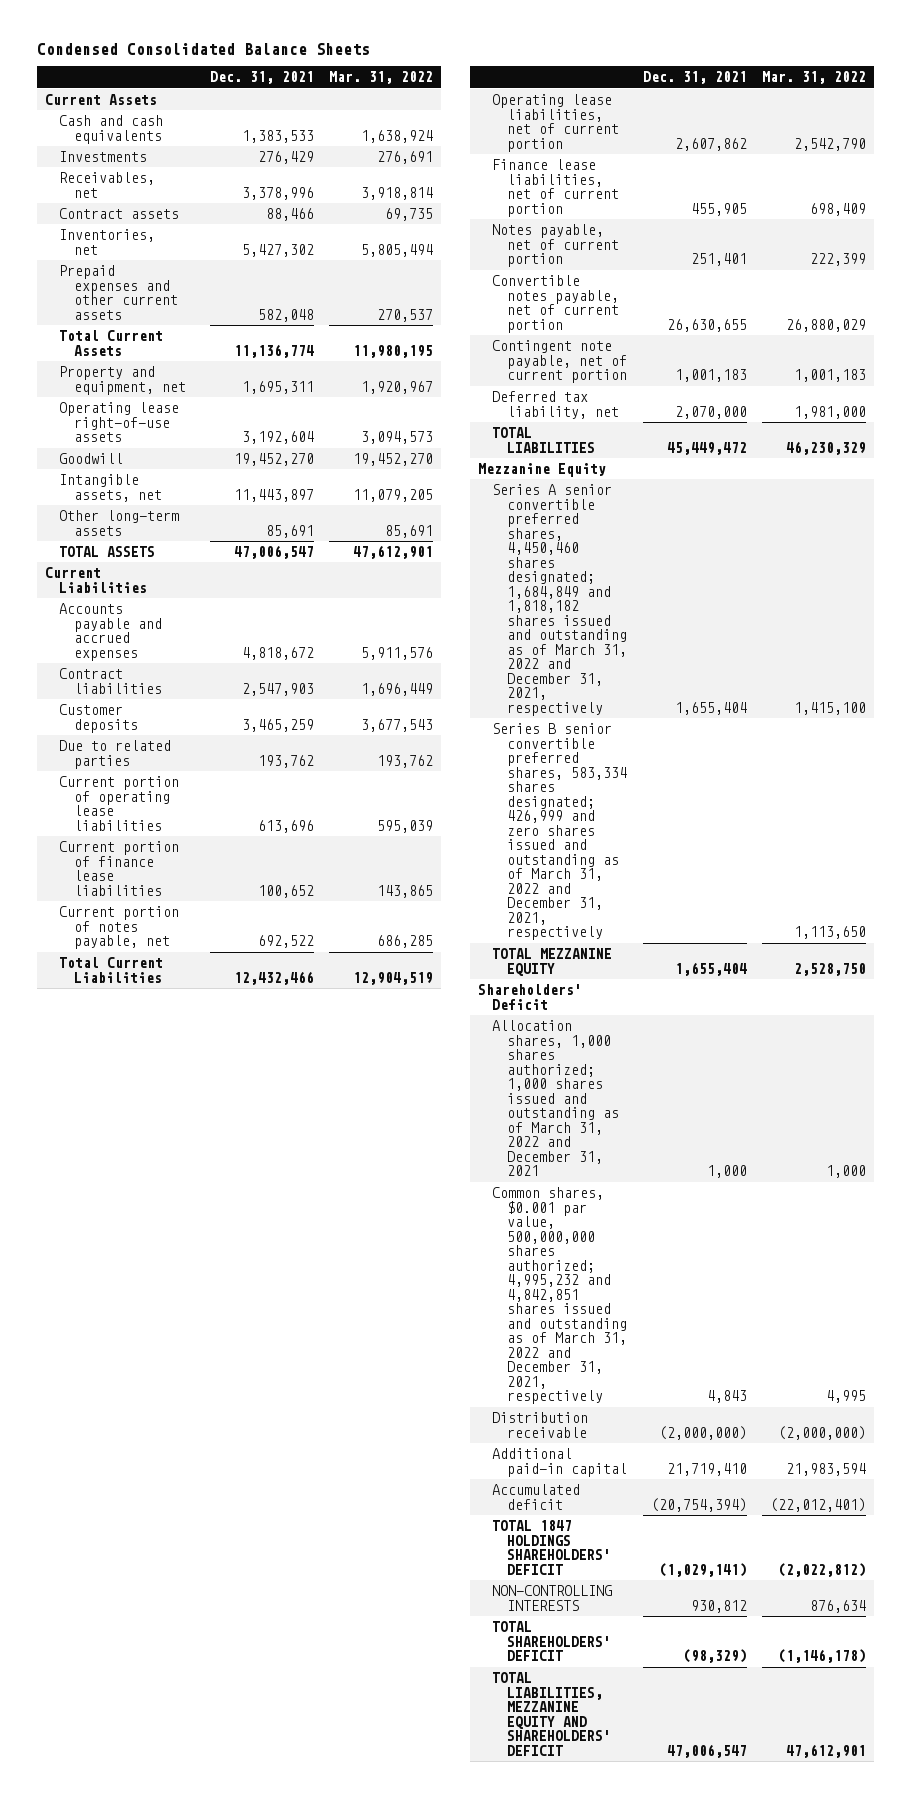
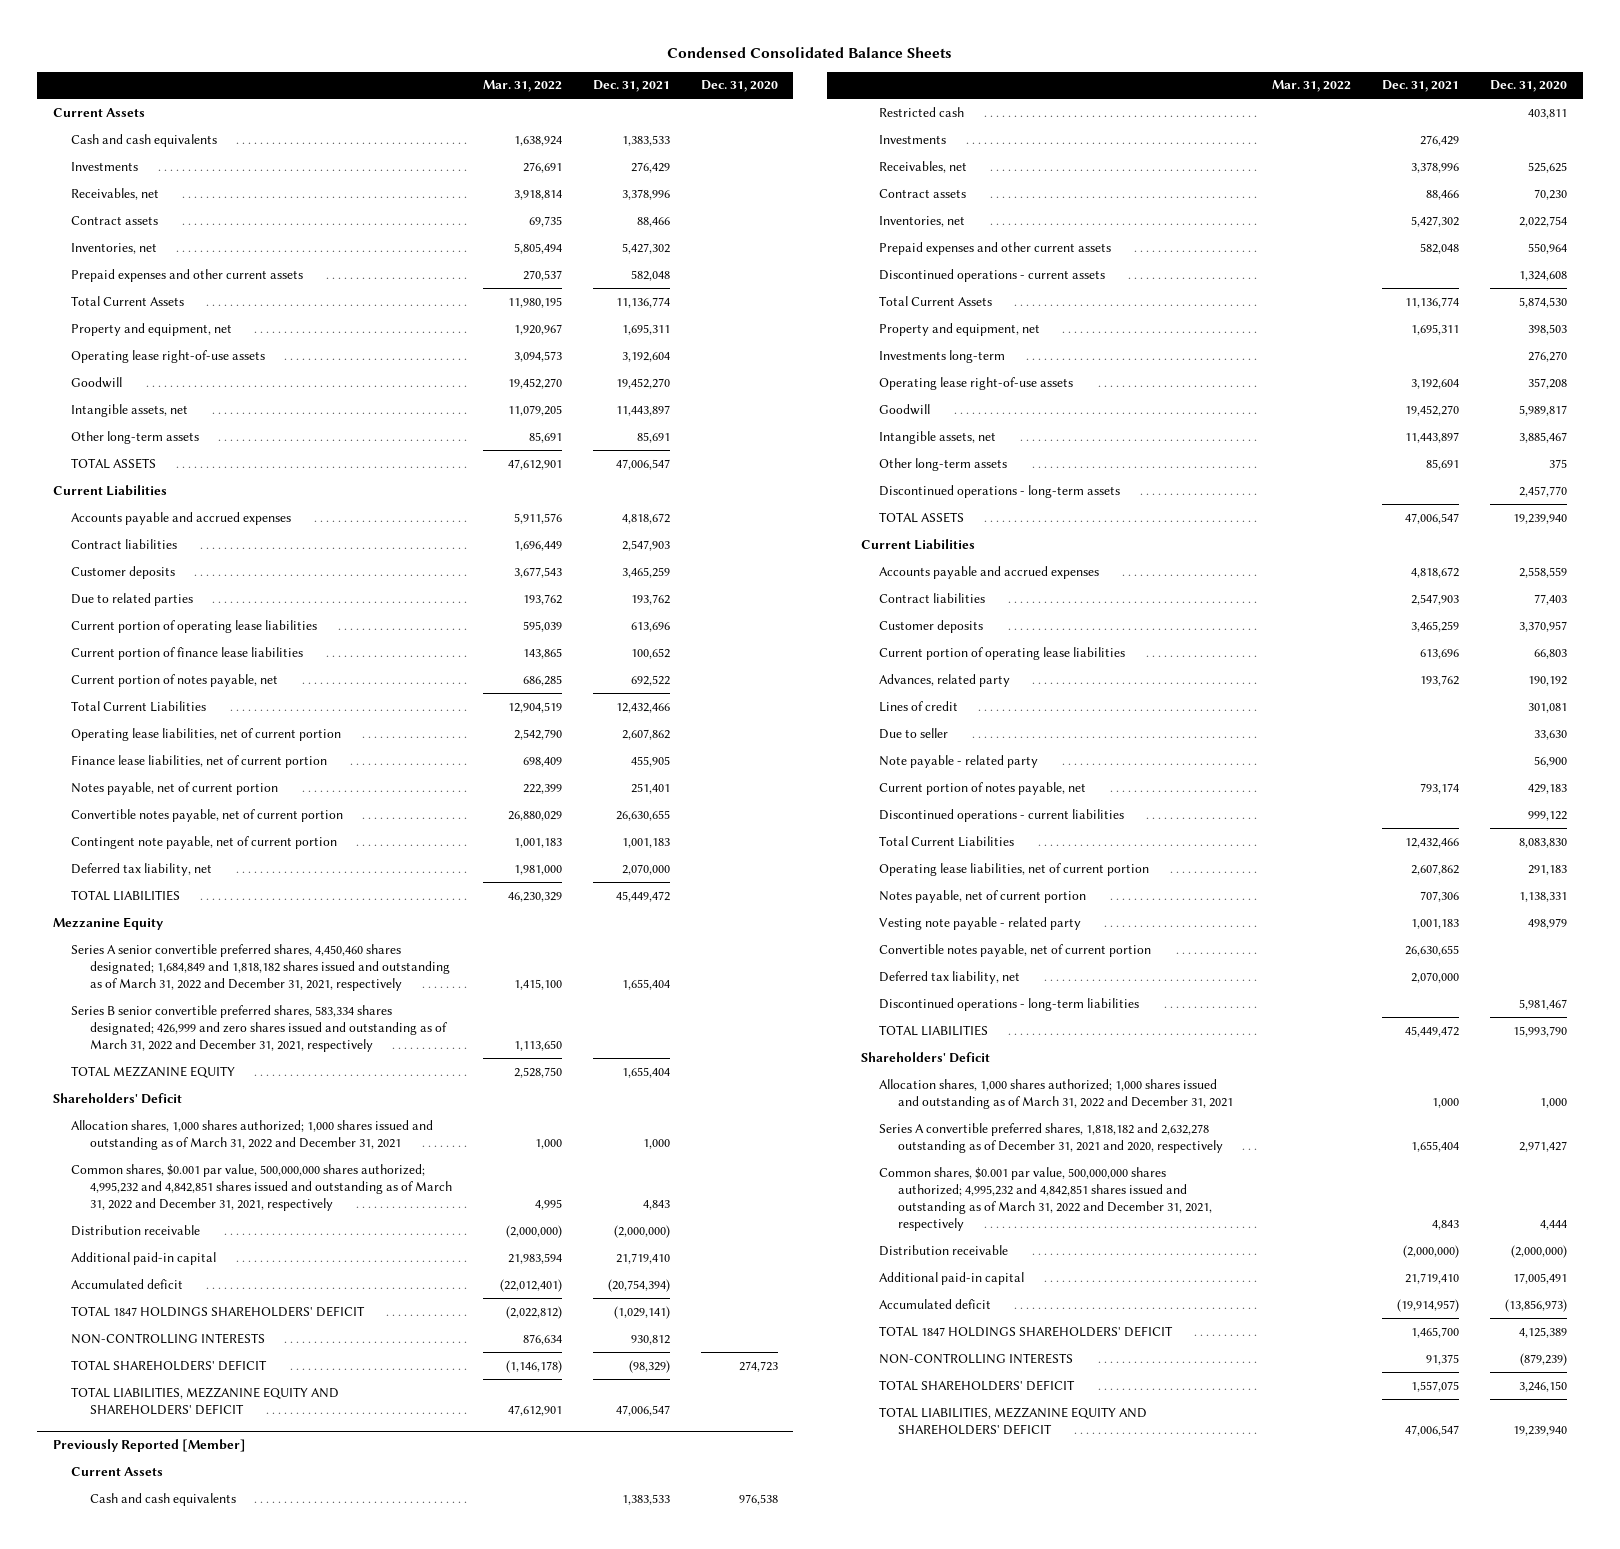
- | Dec. 31, 2021 | Mar. 31, 2022
+ | Mar. 31, 2022 | Dec. 31, 2021 | Dec. 31, 2020
+ Previously Reported [Member]
+ Current Assets
+ Cash and cash equivalents | | 1,383,533 | 976,538
+ Restricted cash | | | 403,811
+ Investments | | 276,429 |
+ Receivables, net | | 3,378,996 | 525,625
+ Contract assets | | 88,466 | 70,230
+ Inventories, net | | 5,427,302 | 2,022,754
+ Prepaid expenses and other current assets | | 582,048 | 550,964
+ Discontinued operations - current assets | | | 1,324,608
+ Total Current Assets | | 11,136,774 | 5,874,530
+ Property and equipment, net | | 1,695,311 | 398,503
+ Investments long-term | | | 276,270
+ Operating lease right-of-use assets | | 3,192,604 | 357,208
+ Goodwill | | 19,452,270 | 5,989,817
+ Intangible assets, net | | 11,443,897 | 3,885,467
+ Other long-term assets | | 85,691 | 375
+ Discontinued operations - long-term assets | | | 2,457,770
+ TOTAL ASSETS | | 47,006,547 | 19,239,940
+ Current Liabilities
+ Accounts payable and accrued expenses | | 4,818,672 | 2,558,559
+ Contract liabilities | | 2,547,903 | 77,403
+ Customer deposits | | 3,465,259 | 3,370,957
+ Current portion of operating lease liabilities | | 613,696 | 66,803
+ Advances, related party | | 193,762 | 190,192
+ Lines of credit | | | 301,081
+ Due to seller | | | 33,630
+ Note payable - related party | | | 56,900
+ Current portion of notes payable, net | | 793,174 | 429,183
+ Discontinued operations - current liabilities | | | 999,122
+ Total Current Liabilities | | 12,432,466 | 8,083,830
+ Operating lease liabilities, net of current portion | | 2,607,862 | 291,183
+ Notes payable, net of current portion | | 707,306 | 1,138,331
+ Vesting note payable - related party | | 1,001,183 | 498,979
+ Convertible notes payable, net of current portion | | 26,630,655 |
+ Deferred tax liability, net | | 2,070,000 |
+ Discontinued operations - long-term liabilities | | | 5,981,467
+ TOTAL LIABILITIES | | 45,449,472 | 15,993,790
+ Shareholders' Deficit
+ Allocation shares, 1,000 shares authorized; 1,000 shares issued and outstanding as of March 31, 2022 and December 31, 2021 | | 1,000 | 1,000
+ Series A convertible preferred shares, 1,818,182 and 2,632,278 outstanding as of December 31, 2021 and 2020, respectively | | 1,655,404 | 2,971,427
+ Common shares, $0.001 par value, 500,000,000 shares authorized; 4,995,232 and 4,842,851 shares issued and outstanding as of March 31, 2022 and December 31, 2021, respectively | | 4,843 | 4,444
+ Distribution receivable | | (2,000,000) | (2,000,000)
+ Additional paid-in capital | | 21,719,410 | 17,005,491
+ Accumulated deficit | | (19,914,957) | (13,856,973)
+ TOTAL 1847 HOLDINGS SHAREHOLDERS' DEFICIT | | 1,465,700 | 4,125,389
+ NON-CONTROLLING INTERESTS | | 91,375 | (879,239)
+ TOTAL SHAREHOLDERS' DEFICIT | | 1,557,075 | 3,246,150
+ TOTAL LIABILITIES, MEZZANINE EQUITY AND SHAREHOLDERS' DEFICIT | | 47,006,547 | 19,239,940

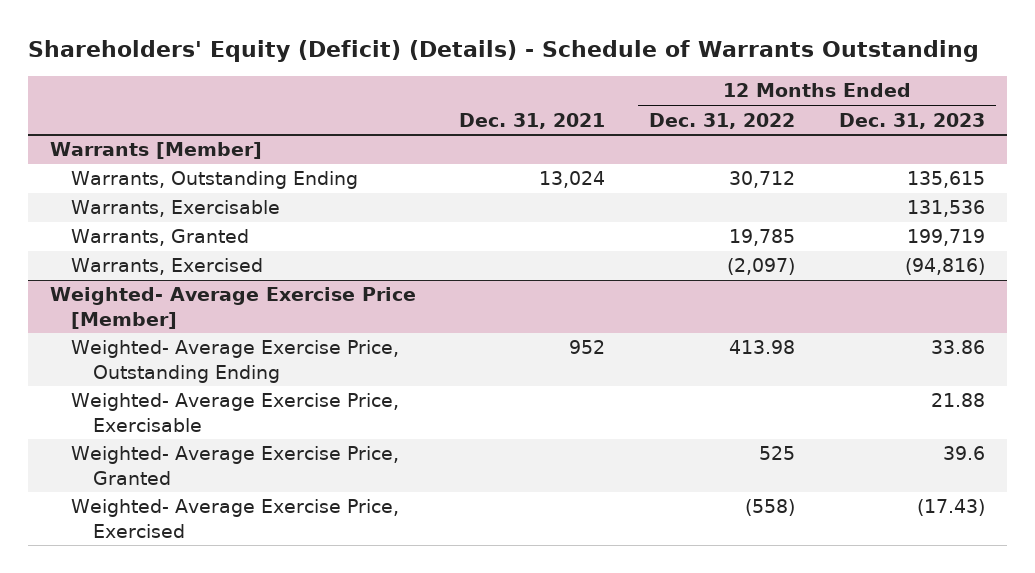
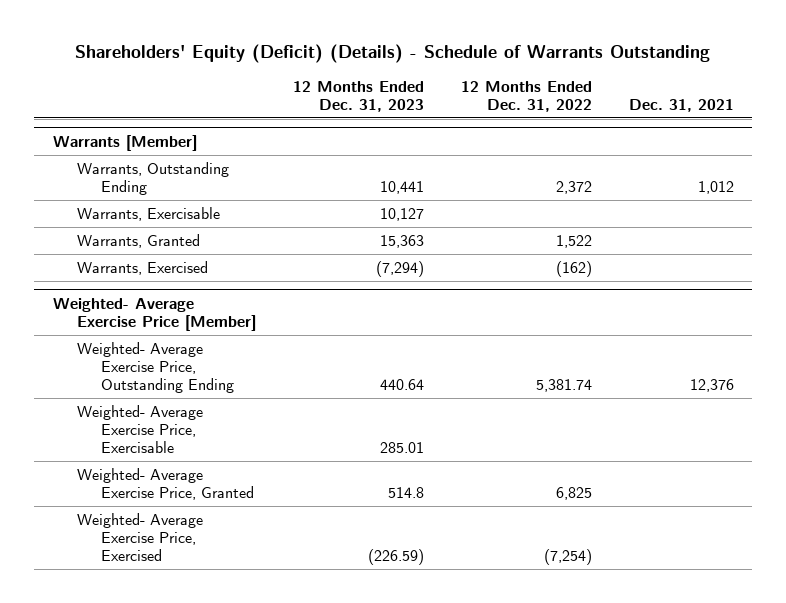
- | Dec. 31, 2021 | 12 Months Ended Dec. 31, 2022 | 12 Months Ended Dec. 31, 2023
+ | 12 Months Ended Dec. 31, 2023 | 12 Months Ended Dec. 31, 2022 | Dec. 31, 2021
@ Warrants [Member]
- Warrants, Outstanding Ending | 13,024 | 30,712 | 135,615
- Warrants, Exercisable | | | 131,536
- Warrants, Granted | | 19,785 | 199,719
- Warrants, Exercised | | (2,097) | (94,816)
+ Warrants, Outstanding Ending | 10,441 | 2,372 | 1,012
+ Warrants, Exercisable | 10,127 | |
+ Warrants, Granted | 15,363 | 1,522 |
+ Warrants, Exercised | (7,294) | (162) |
@ Weighted- Average Exercise Price [Member]
- Weighted- Average Exercise Price, Outstanding Ending | 952 | 413.98 | 33.86
- Weighted- Average Exercise Price, Exercisable | | | 21.88
- Weighted- Average Exercise Price, Granted | | 525 | 39.6
- Weighted- Average Exercise Price, Exercised | | (558) | (17.43)
+ Weighted- Average Exercise Price, Outstanding Ending | 440.64 | 5,381.74 | 12,376
+ Weighted- Average Exercise Price, Exercisable | 285.01 | |
+ Weighted- Average Exercise Price, Granted | 514.8 | 6,825 |
+ Weighted- Average Exercise Price, Exercised | (226.59) | (7,254) |

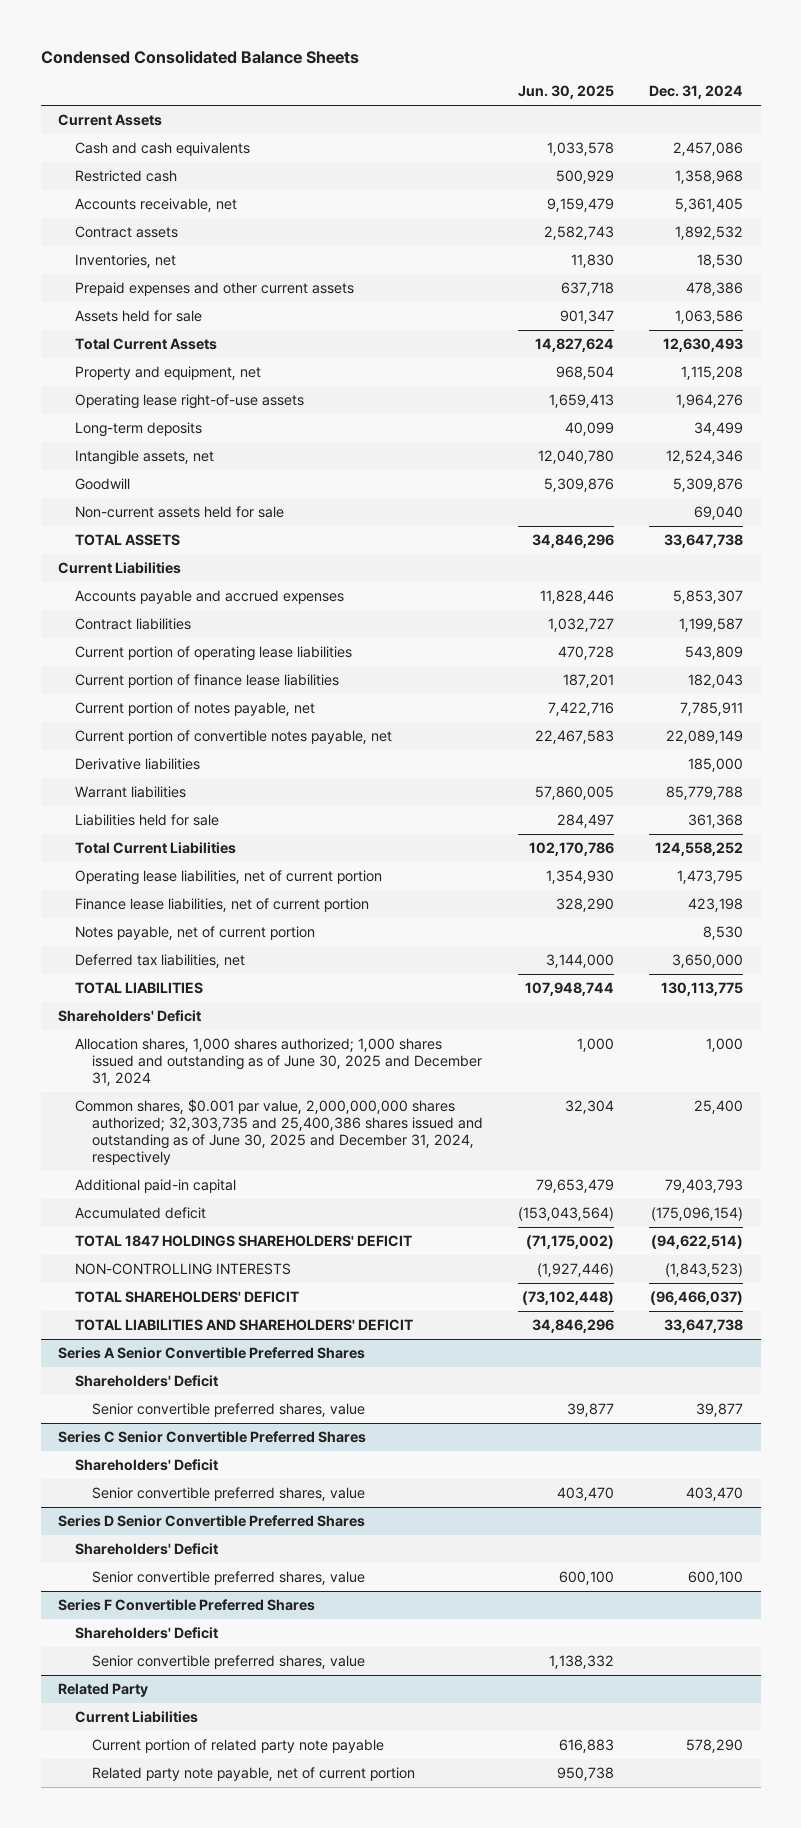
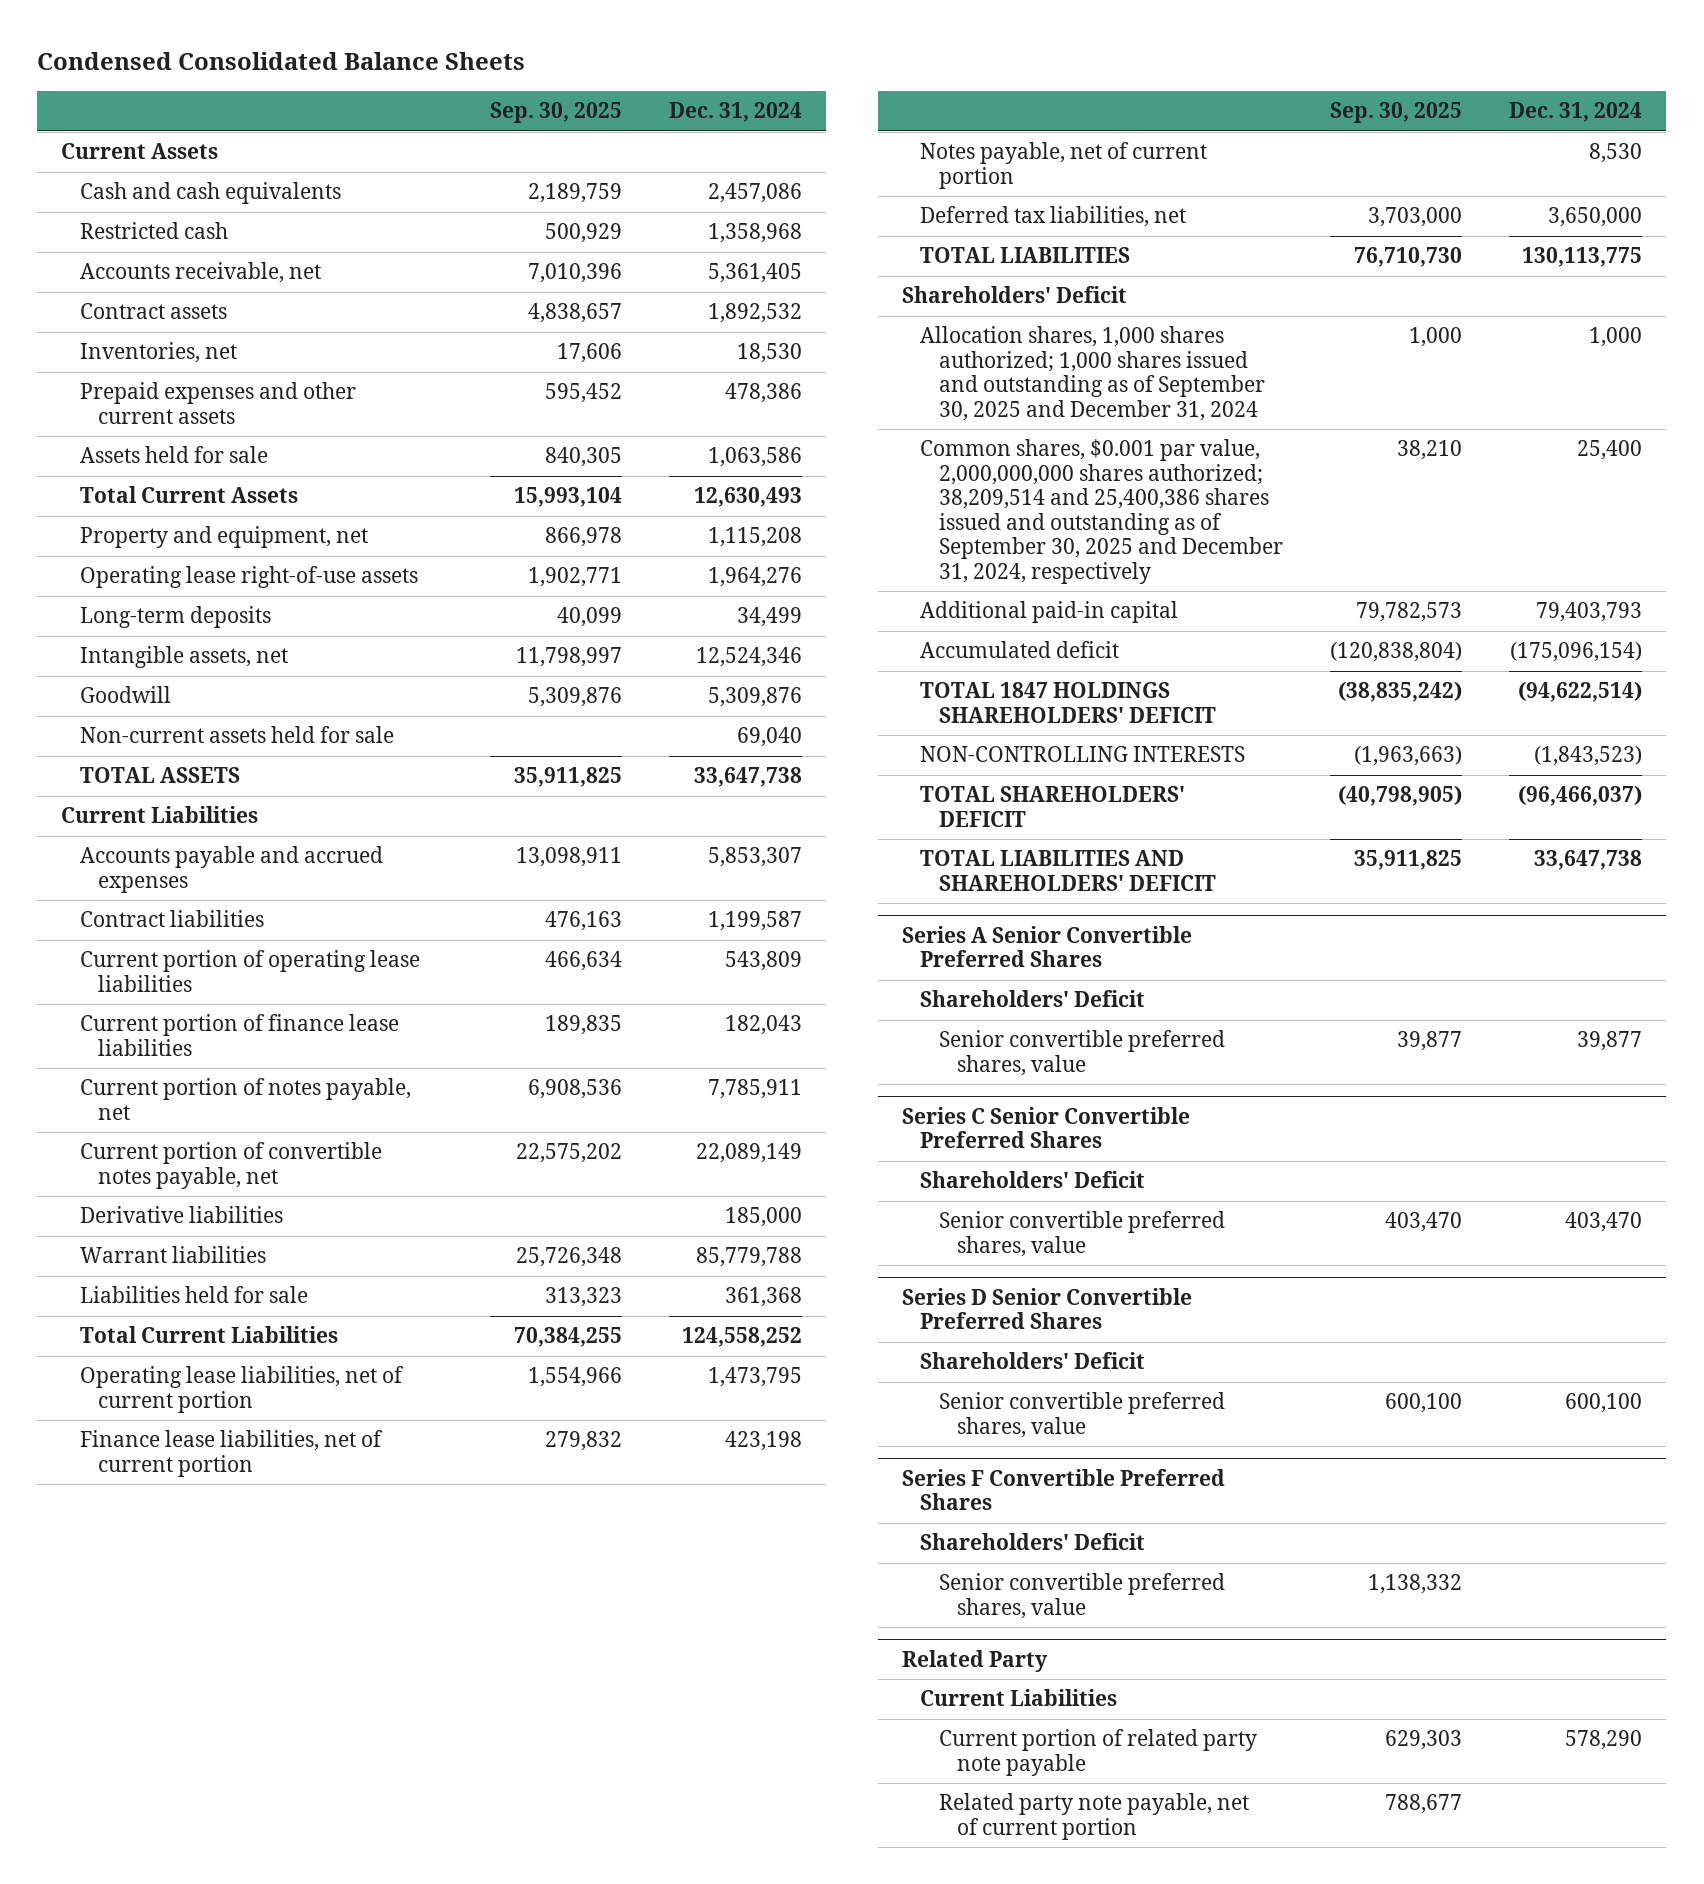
- | Jun. 30, 2025 | Dec. 31, 2024
+ | Sep. 30, 2025 | Dec. 31, 2024
- Allocation shares, 1,000 shares authorized; 1,000 shares issued and outstanding as of June 30, 2025 and December 31, 2024 | 1,000 | 1,000
- Common shares, $0.001 par value, 2,000,000,000 shares authorized; 32,303,735 and 25,400,386 shares issued and outstanding as of June 30, 2025 and December 31, 2024, respectively | 32,304 | 25,400
+ Allocation shares, 1,000 shares authorized; 1,000 shares issued and outstanding as of September 30, 2025 and December 31, 2024 | 1,000 | 1,000
+ Common shares, $0.001 par value, 2,000,000,000 shares authorized; 38,209,514 and 25,400,386 shares issued and outstanding as of September 30, 2025 and December 31, 2024, respectively | 38,210 | 25,400

